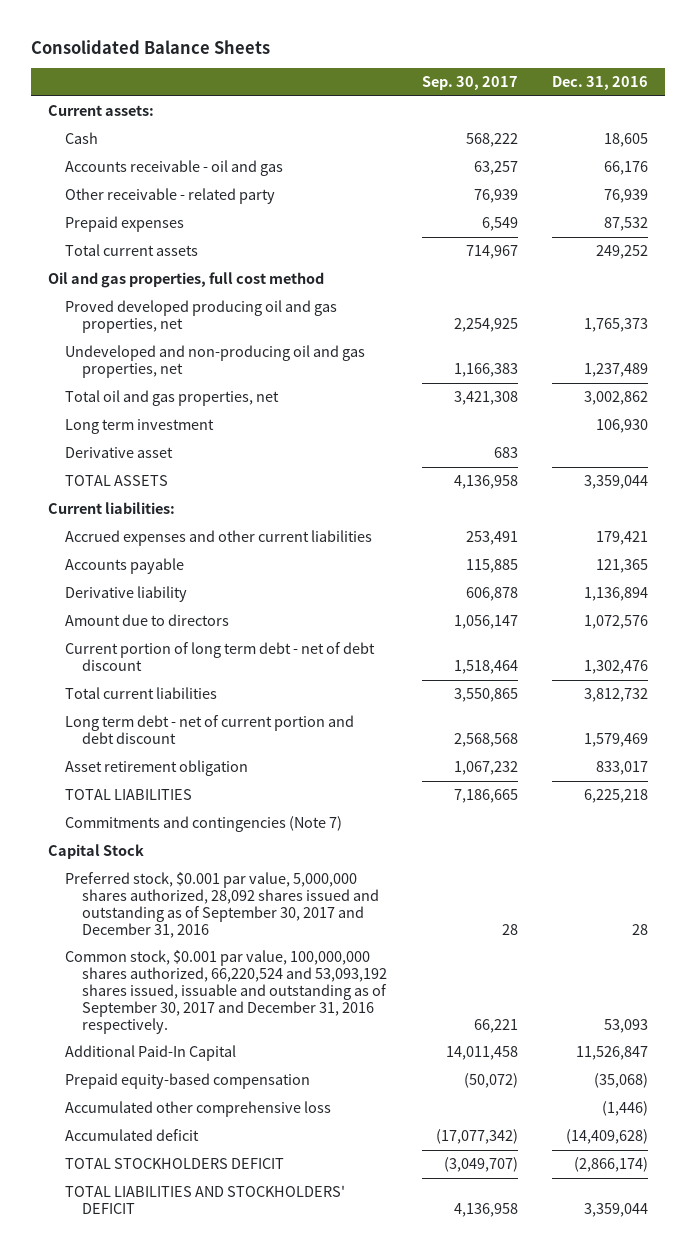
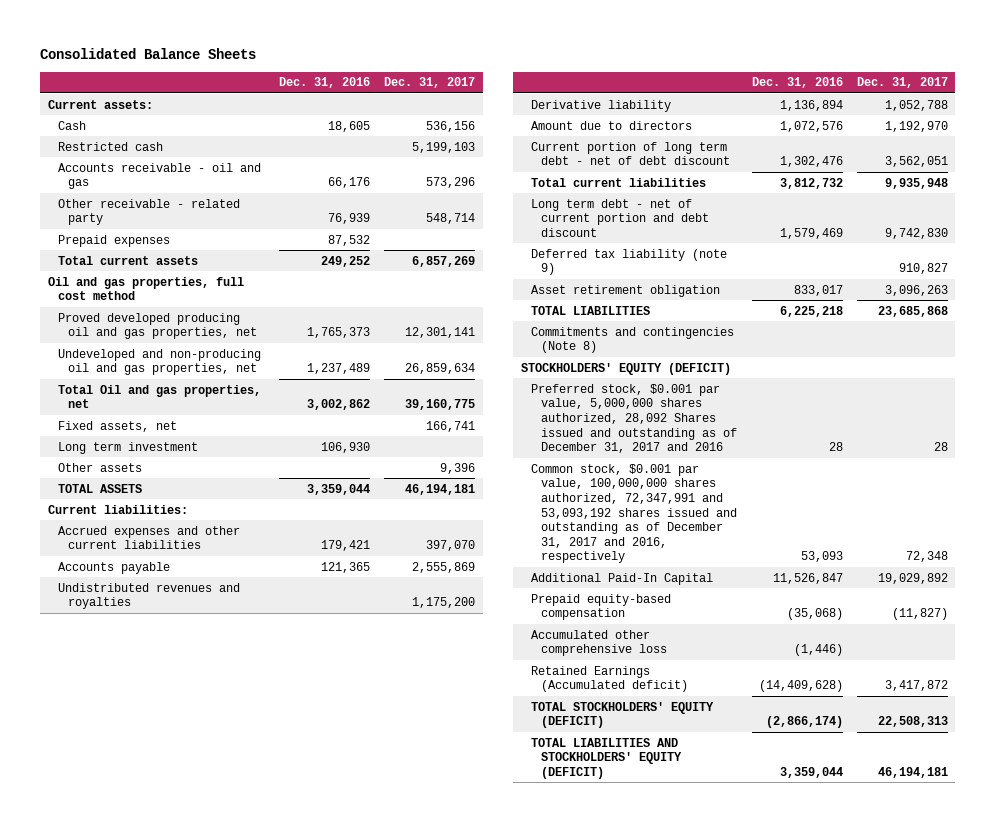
- | Sep. 30, 2017 | Dec. 31, 2016
+ | Dec. 31, 2016 | Dec. 31, 2017
+ Restricted cash | | 5,199,103
- Total oil and gas properties, net | 3,421,308 | 3,002,862
+ Total Oil and gas properties, net | 3,002,862 | 39,160,775
+ Fixed assets, net | | 166,741
- Derivative asset | 683 |
+ Other assets | | 9,396
+ Undistributed revenues and royalties | | 1,175,200
+ Deferred tax liability (note 9) | | 910,827
- Commitments and contingencies (Note 7)
- Capital Stock
- Preferred stock, $0.001 par value, 5,000,000 shares authorized, 28,092 shares issued and outstanding as of September 30, 2017 and December 31, 2016 | 28 | 28
- Common stock, $0.001 par value, 100,000,000 shares authorized, 66,220,524 and 53,093,192 shares issued, issuable and outstanding as of September 30, 2017 and December 31, 2016 respectively. | 66,221 | 53,093
+ Commitments and contingencies (Note 8)
+ STOCKHOLDERS' EQUITY (DEFICIT)
+ Preferred stock, $0.001 par value, 5,000,000 shares authorized, 28,092 Shares issued and outstanding as of December 31, 2017 and 2016 | 28 | 28
+ Common stock, $0.001 par value, 100,000,000 shares authorized, 72,347,991 and 53,093,192 shares issued and outstanding as of December 31, 2017 and 2016, respectively | 53,093 | 72,348
- Accumulated deficit | (17,077,342) | (14,409,628)
- TOTAL STOCKHOLDERS DEFICIT | (3,049,707) | (2,866,174)
- TOTAL LIABILITIES AND STOCKHOLDERS' DEFICIT | 4,136,958 | 3,359,044
+ Retained Earnings (Accumulated deficit) | (14,409,628) | 3,417,872
+ TOTAL STOCKHOLDERS' EQUITY (DEFICIT) | (2,866,174) | 22,508,313
+ TOTAL LIABILITIES AND STOCKHOLDERS' EQUITY (DEFICIT) | 3,359,044 | 46,194,181

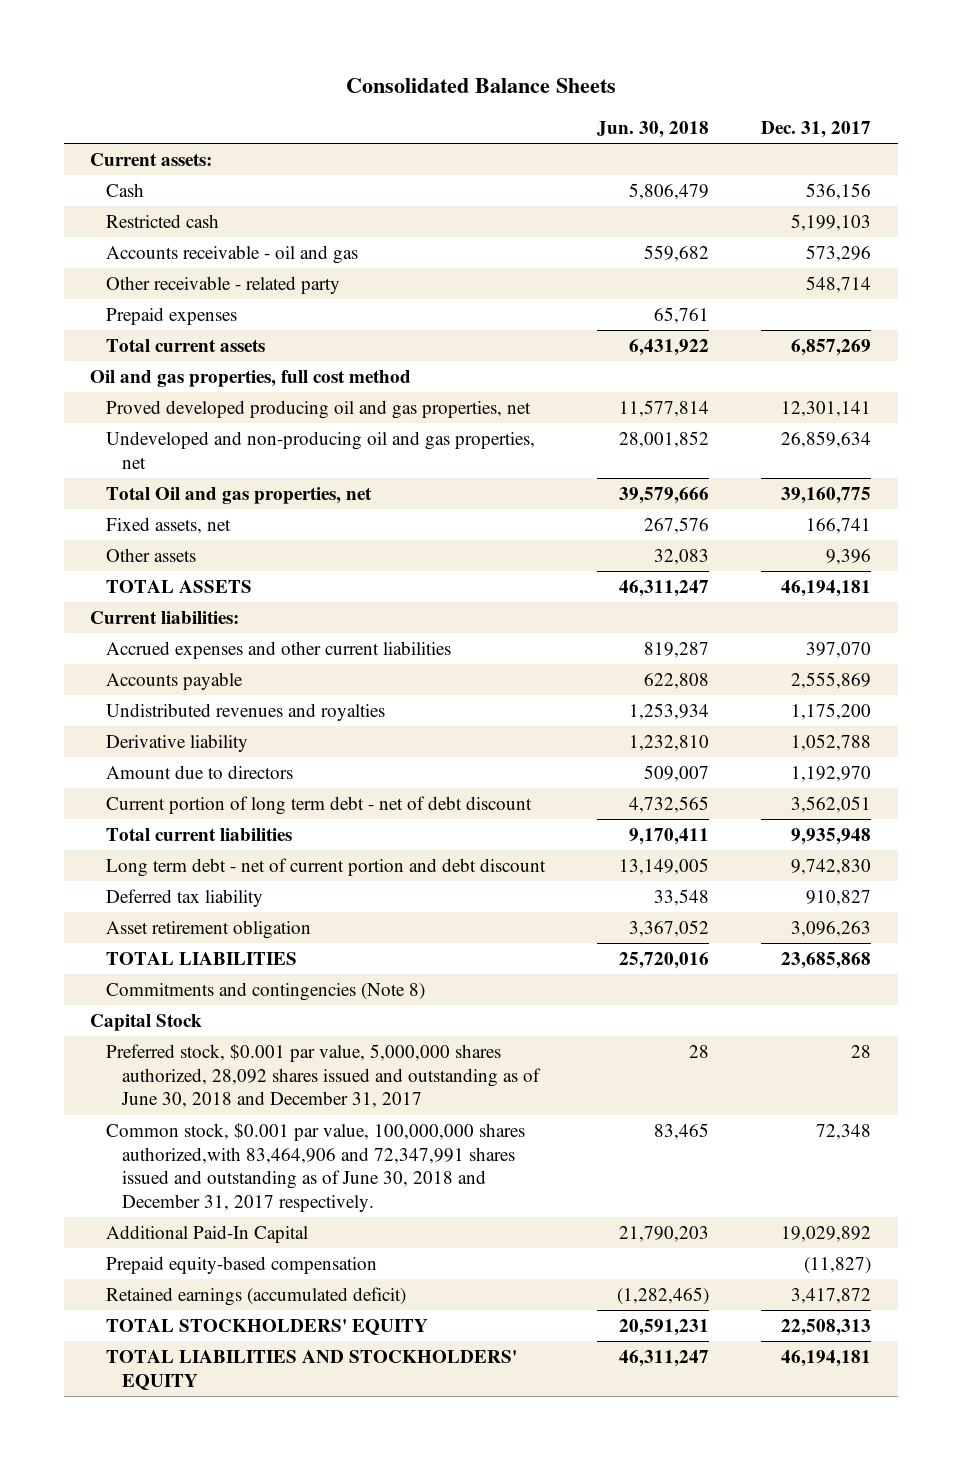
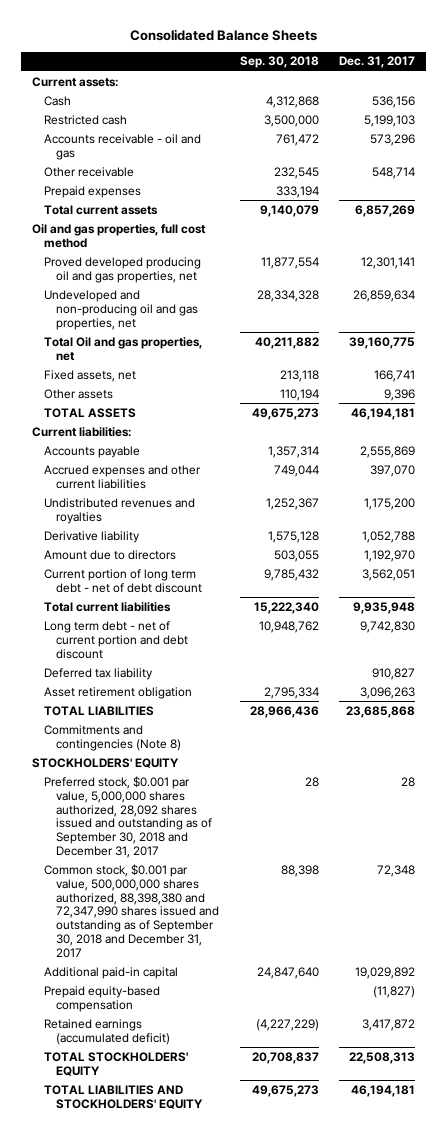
- | Jun. 30, 2018 | Dec. 31, 2017
+ | Sep. 30, 2018 | Dec. 31, 2017
- Other receivable - related party | | 548,714
+ Other receivable | 232,545 | 548,714
moved down: Accrued expenses and other current liabilities | 749,044 | 397,070
- Capital Stock
- Preferred stock, $0.001 par value, 5,000,000 shares authorized, 28,092 shares issued and outstanding as of June 30, 2018 and December 31, 2017 | 28 | 28
- Common stock, $0.001 par value, 100,000,000 shares authorized,with 83,464,906 and 72,347,991 shares issued and outstanding as of June 30, 2018 and December 31, 2017 respectively. | 83,465 | 72,348
- Additional Paid-In Capital | 21,790,203 | 19,029,892
+ STOCKHOLDERS' EQUITY
+ Preferred stock, $0.001 par value, 5,000,000 shares authorized, 28,092 shares issued and outstanding as of September 30, 2018 and December 31, 2017 | 28 | 28
+ Common stock, $0.001 par value, 500,000,000 shares authorized, 88,398,380 and 72,347,990 shares issued and outstanding as of September 30, 2018 and December 31, 2017 | 88,398 | 72,348
+ Additional paid-in capital | 24,847,640 | 19,029,892

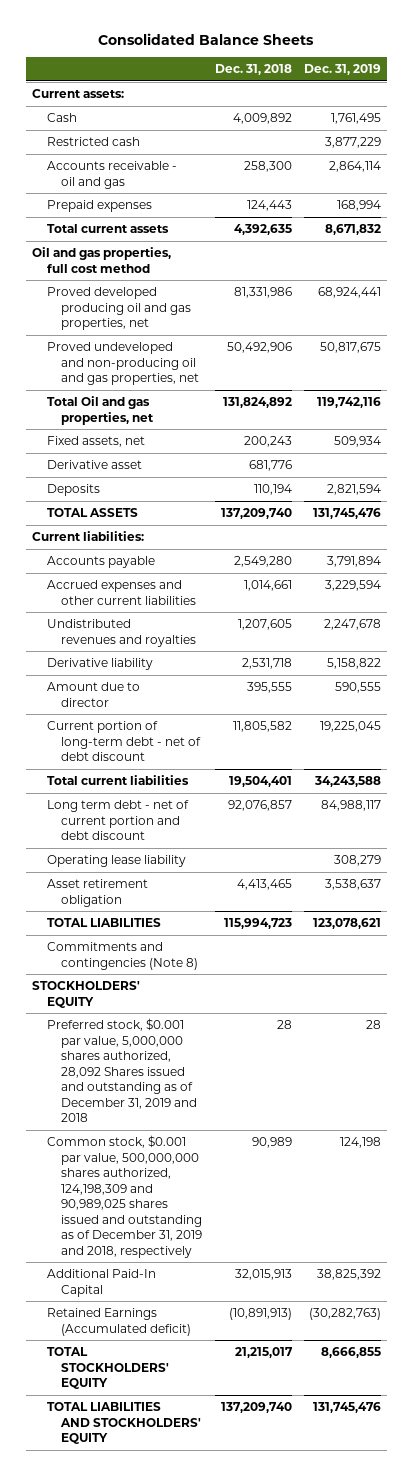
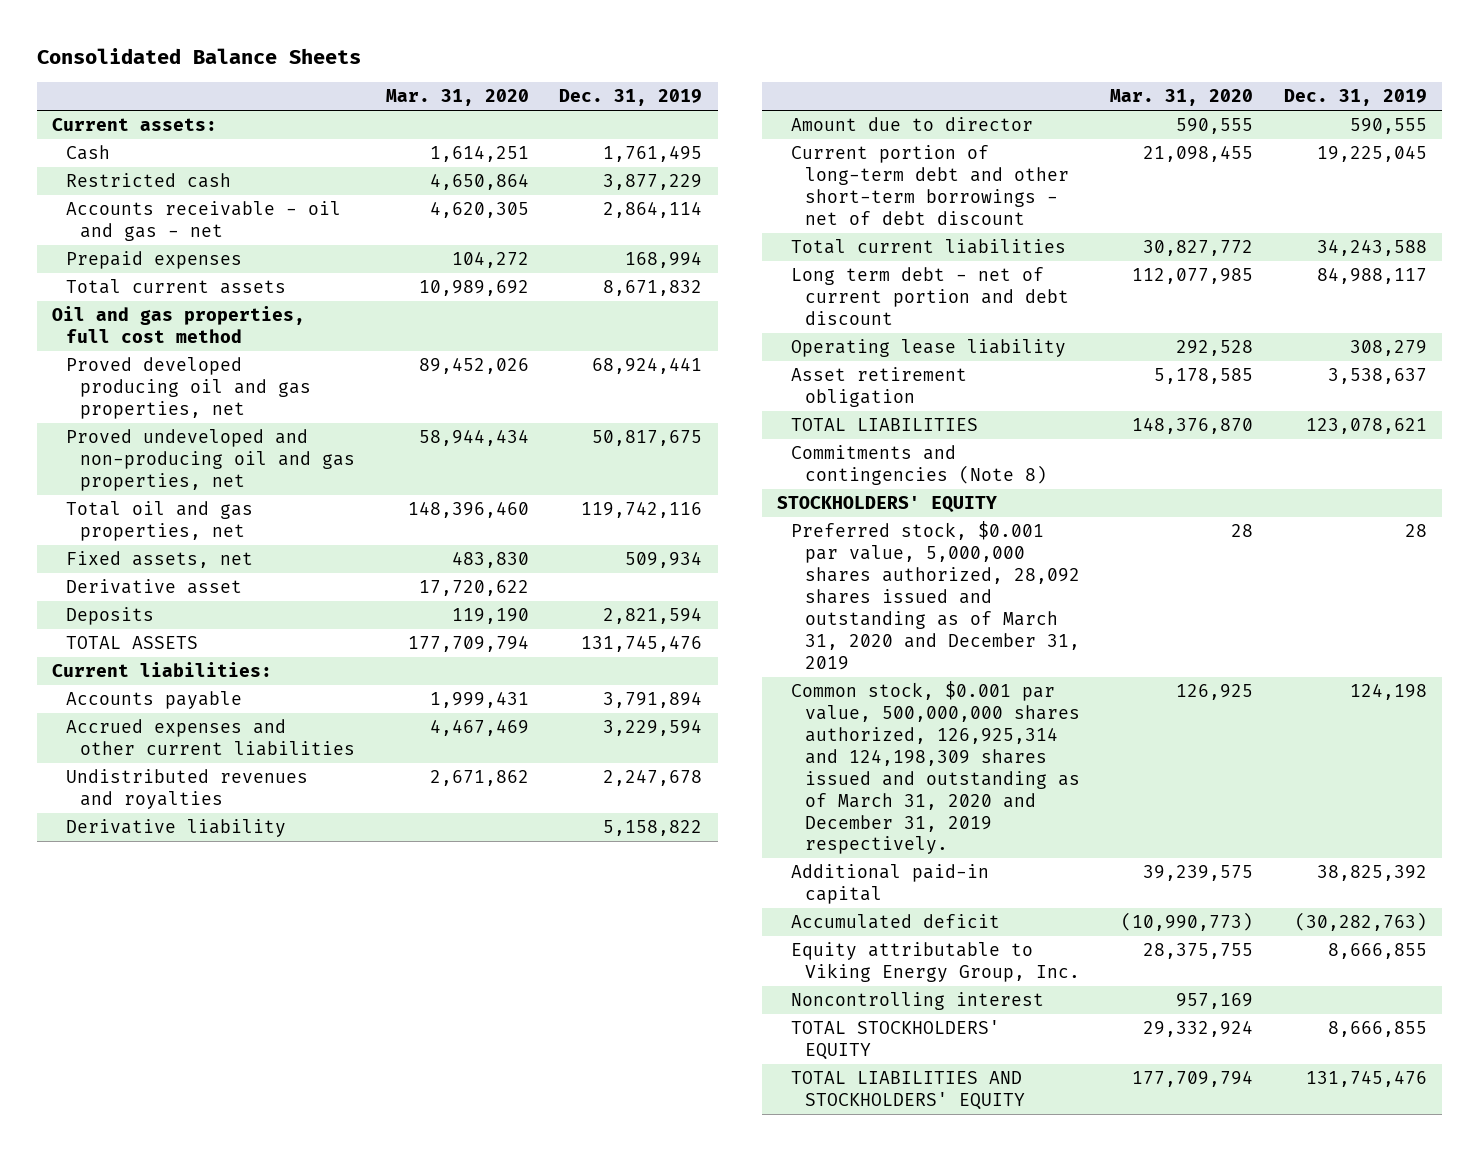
- | Dec. 31, 2018 | Dec. 31, 2019
+ | Mar. 31, 2020 | Dec. 31, 2019
- Accounts receivable - oil and gas | 258,300 | 2,864,114
+ Accounts receivable - oil and gas - net | 4,620,305 | 2,864,114
- Total Oil and gas properties, net | 131,824,892 | 119,742,116
+ Total oil and gas properties, net | 148,396,460 | 119,742,116
- Current portion of long-term debt - net of debt discount | 11,805,582 | 19,225,045
+ Current portion of long-term debt and other short-term borrowings - net of debt discount | 21,098,455 | 19,225,045
- Preferred stock, $0.001 par value, 5,000,000 shares authorized, 28,092 Shares issued and outstanding as of December 31, 2019 and 2018 | 28 | 28
- Common stock, $0.001 par value, 500,000,000 shares authorized, 124,198,309 and 90,989,025 shares issued and outstanding as of December 31, 2019 and 2018, respectively | 90,989 | 124,198
- Additional Paid-In Capital | 32,015,913 | 38,825,392
- Retained Earnings (Accumulated deficit) | (10,891,913) | (30,282,763)
+ Preferred stock, $0.001 par value, 5,000,000 shares authorized, 28,092 shares issued and outstanding as of March 31, 2020 and December 31, 2019 | 28 | 28
+ Common stock, $0.001 par value, 500,000,000 shares authorized, 126,925,314 and 124,198,309 shares issued and outstanding as of March 31, 2020 and December 31, 2019 respectively. | 126,925 | 124,198
+ Additional paid-in capital | 39,239,575 | 38,825,392
+ Accumulated deficit | (10,990,773) | (30,282,763)
+ Equity attributable to Viking Energy Group, Inc. | 28,375,755 | 8,666,855
+ Noncontrolling interest | 957,169 |

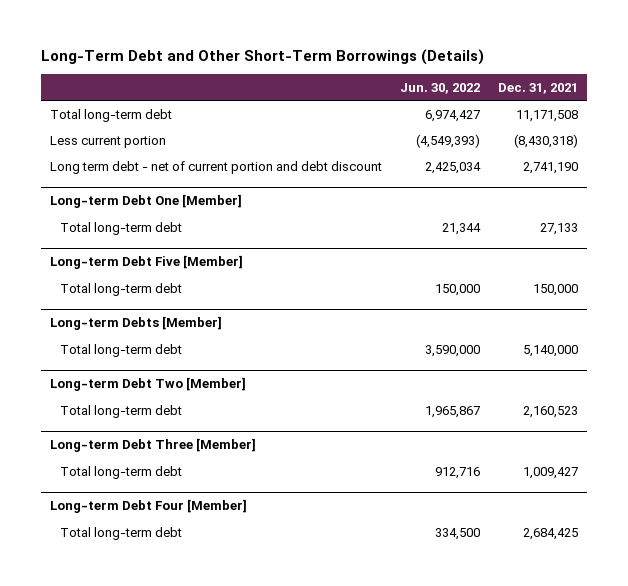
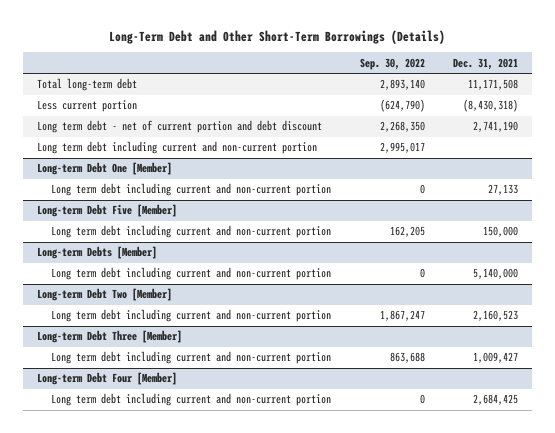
- | Jun. 30, 2022 | Dec. 31, 2021
+ | Sep. 30, 2022 | Dec. 31, 2021
+ Long term debt including current and non-current portion | 2,995,017 |
@ Long-term Debt One [Member]
- Total long-term debt | 21,344 | 27,133
+ Long term debt including current and non-current portion | 0 | 27,133
@ Long-term Debt Five [Member]
- Total long-term debt | 150,000 | 150,000
+ Long term debt including current and non-current portion | 162,205 | 150,000
@ Long-term Debts [Member]
- Total long-term debt | 3,590,000 | 5,140,000
+ Long term debt including current and non-current portion | 0 | 5,140,000
@ Long-term Debt Two [Member]
- Total long-term debt | 1,965,867 | 2,160,523
+ Long term debt including current and non-current portion | 1,867,247 | 2,160,523
@ Long-term Debt Three [Member]
- Total long-term debt | 912,716 | 1,009,427
+ Long term debt including current and non-current portion | 863,688 | 1,009,427
@ Long-term Debt Four [Member]
- Total long-term debt | 334,500 | 2,684,425
+ Long term debt including current and non-current portion | 0 | 2,684,425

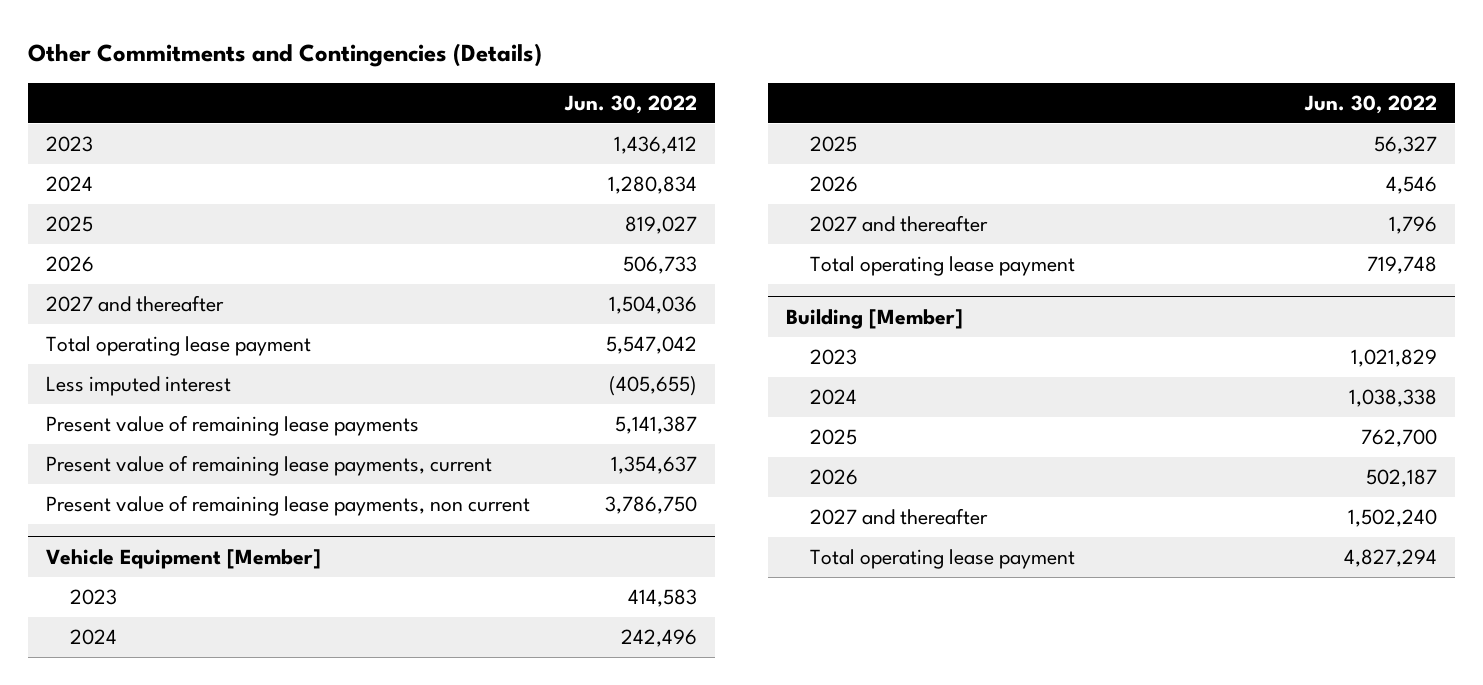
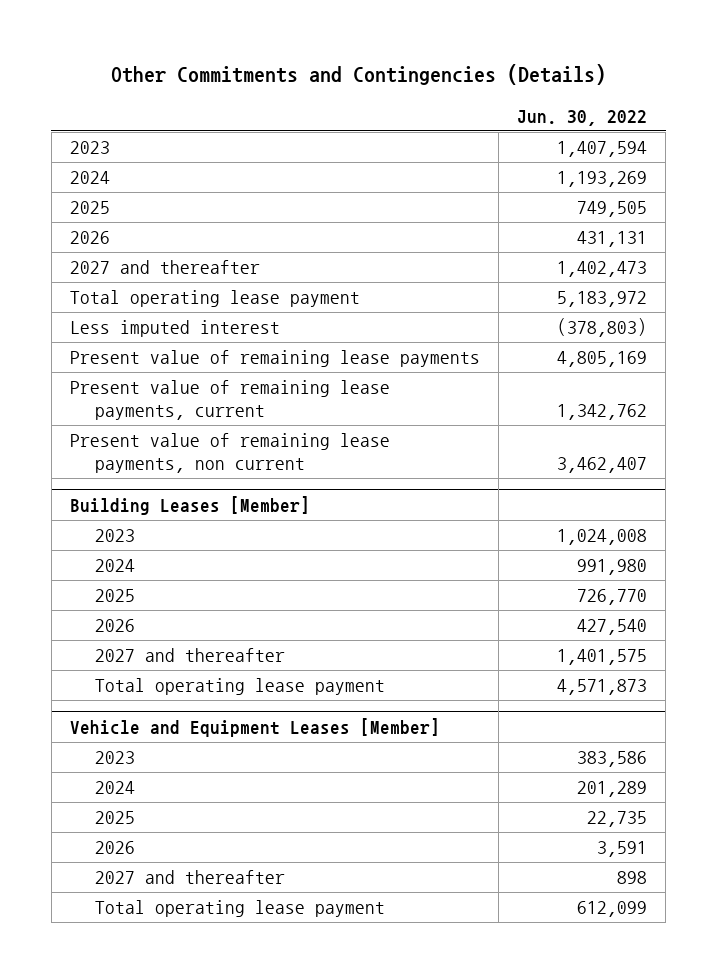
- 2023 | 1,436,412
- 2024 | 1,280,834
- 2025 | 819,027
- 2026 | 506,733
- 2027 and thereafter | 1,504,036
- Total operating lease payment | 5,547,042
- Less imputed interest | (405,655)
- Present value of remaining lease payments | 5,141,387
- Present value of remaining lease payments, current | 1,354,637
- Present value of remaining lease payments, non current | 3,786,750
- Vehicle Equipment [Member]
- 2023 | 414,583
- 2024 | 242,496
- 2025 | 56,327
- 2026 | 4,546
- 2027 and thereafter | 1,796
- Total operating lease payment | 719,748
- Building [Member]
- 2023 | 1,021,829
- 2024 | 1,038,338
- 2025 | 762,700
- 2026 | 502,187
- 2027 and thereafter | 1,502,240
- Total operating lease payment | 4,827,294
+ 2023 | 1,407,594
+ 2024 | 1,193,269
+ 2025 | 749,505
+ 2026 | 431,131
+ 2027 and thereafter | 1,402,473
+ Total operating lease payment | 5,183,972
+ Less imputed interest | (378,803)
+ Present value of remaining lease payments | 4,805,169
+ Present value of remaining lease payments, current | 1,342,762
+ Present value of remaining lease payments, non current | 3,462,407
+ Building Leases [Member]
+ 2023 | 1,024,008
+ 2024 | 991,980
+ 2025 | 726,770
+ 2026 | 427,540
+ 2027 and thereafter | 1,401,575
+ Total operating lease payment | 4,571,873
+ Vehicle and Equipment Leases [Member]
+ 2023 | 383,586
+ 2024 | 201,289
+ 2025 | 22,735
+ 2026 | 3,591
+ 2027 and thereafter | 898
+ Total operating lease payment | 612,099

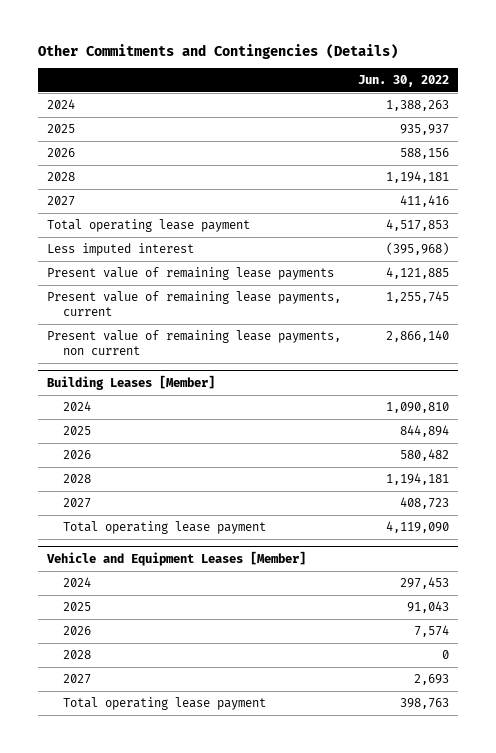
- 2023 | 1,407,594
- 2024 | 1,193,269
- 2025 | 749,505
- 2026 | 431,131
- 2027 and thereafter | 1,402,473
- Total operating lease payment | 5,183,972
- Less imputed interest | (378,803)
- Present value of remaining lease payments | 4,805,169
- Present value of remaining lease payments, current | 1,342,762
- Present value of remaining lease payments, non current | 3,462,407
+ 2024 | 1,388,263
+ 2025 | 935,937
+ 2026 | 588,156
+ 2028 | 1,194,181
+ 2027 | 411,416
+ Total operating lease payment | 4,517,853
+ Less imputed interest | (395,968)
+ Present value of remaining lease payments | 4,121,885
+ Present value of remaining lease payments, current | 1,255,745
+ Present value of remaining lease payments, non current | 2,866,140
@ Building Leases [Member]
- 2023 | 1,024,008
- 2024 | 991,980
- 2025 | 726,770
- 2026 | 427,540
- 2027 and thereafter | 1,401,575
- Total operating lease payment | 4,571,873
+ 2024 | 1,090,810
+ 2025 | 844,894
+ 2026 | 580,482
+ 2028 | 1,194,181
+ 2027 | 408,723
+ Total operating lease payment | 4,119,090
@ Vehicle and Equipment Leases [Member]
- 2023 | 383,586
- 2024 | 201,289
- 2025 | 22,735
- 2026 | 3,591
- 2027 and thereafter | 898
- Total operating lease payment | 612,099
+ 2024 | 297,453
+ 2025 | 91,043
+ 2026 | 7,574
+ 2028 | 0
+ 2027 | 2,693
+ Total operating lease payment | 398,763

